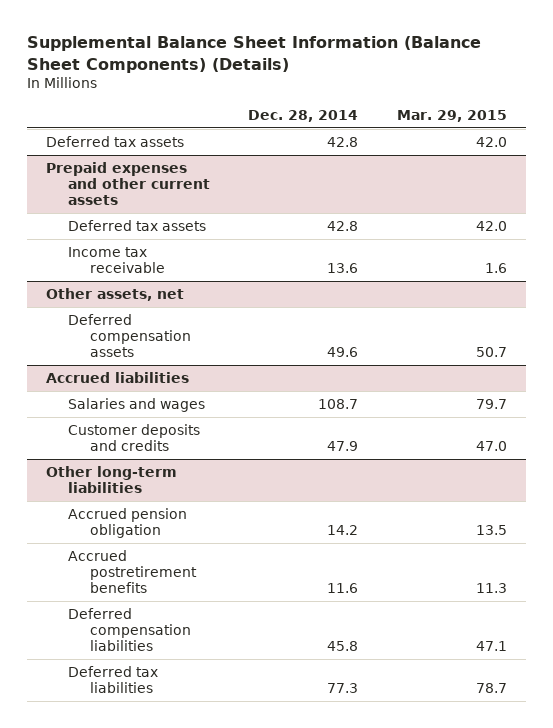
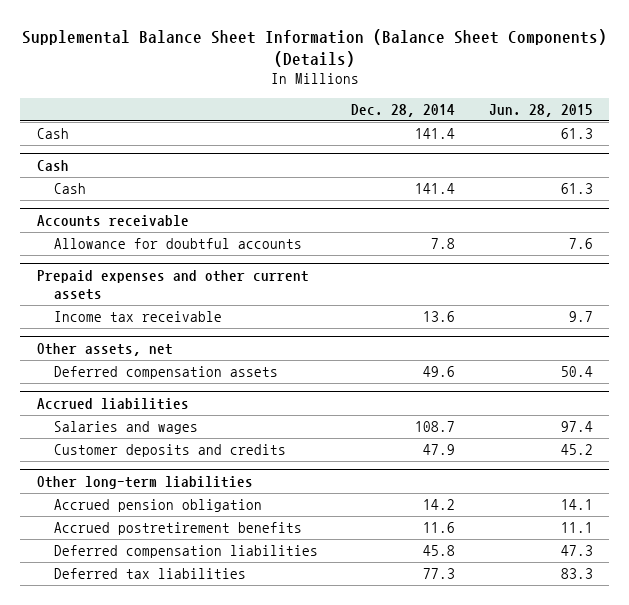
- | Dec. 28, 2014 | Mar. 29, 2015
+ | Dec. 28, 2014 | Jun. 28, 2015
- Deferred tax assets | 42.8 | 42.0
+ Cash | 141.4 | 61.3
+ Cash
+ Cash | 141.4 | 61.3
+ Accounts receivable
+ Allowance for doubtful accounts | 7.8 | 7.6
@ Prepaid expenses and other current assets
- Deferred tax assets | 42.8 | 42.0

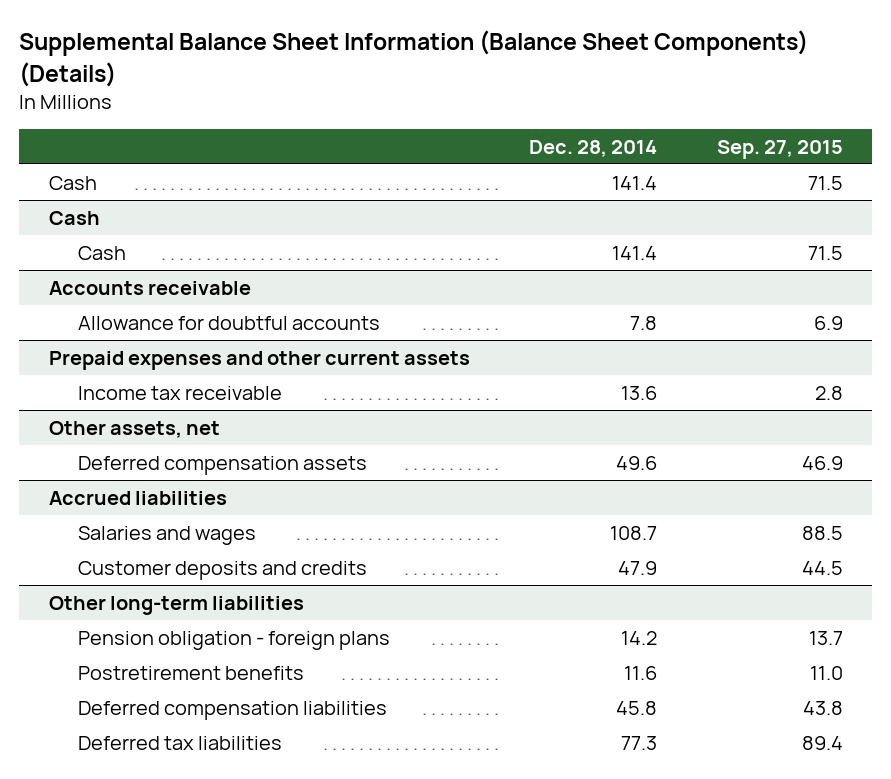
- | Dec. 28, 2014 | Jun. 28, 2015
+ | Dec. 28, 2014 | Sep. 27, 2015
@ Other long-term liabilities
- Accrued pension obligation | 14.2 | 14.1
- Accrued postretirement benefits | 11.6 | 11.1
+ Pension obligation - foreign plans | 14.2 | 13.7
+ Postretirement benefits | 11.6 | 11.0

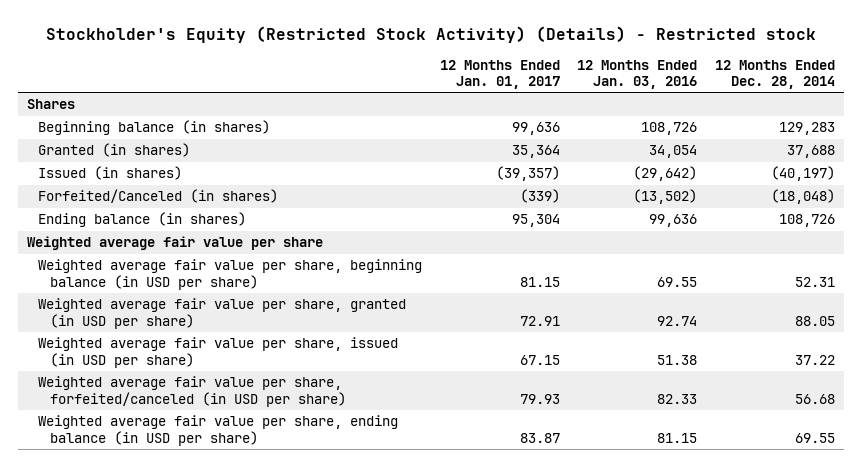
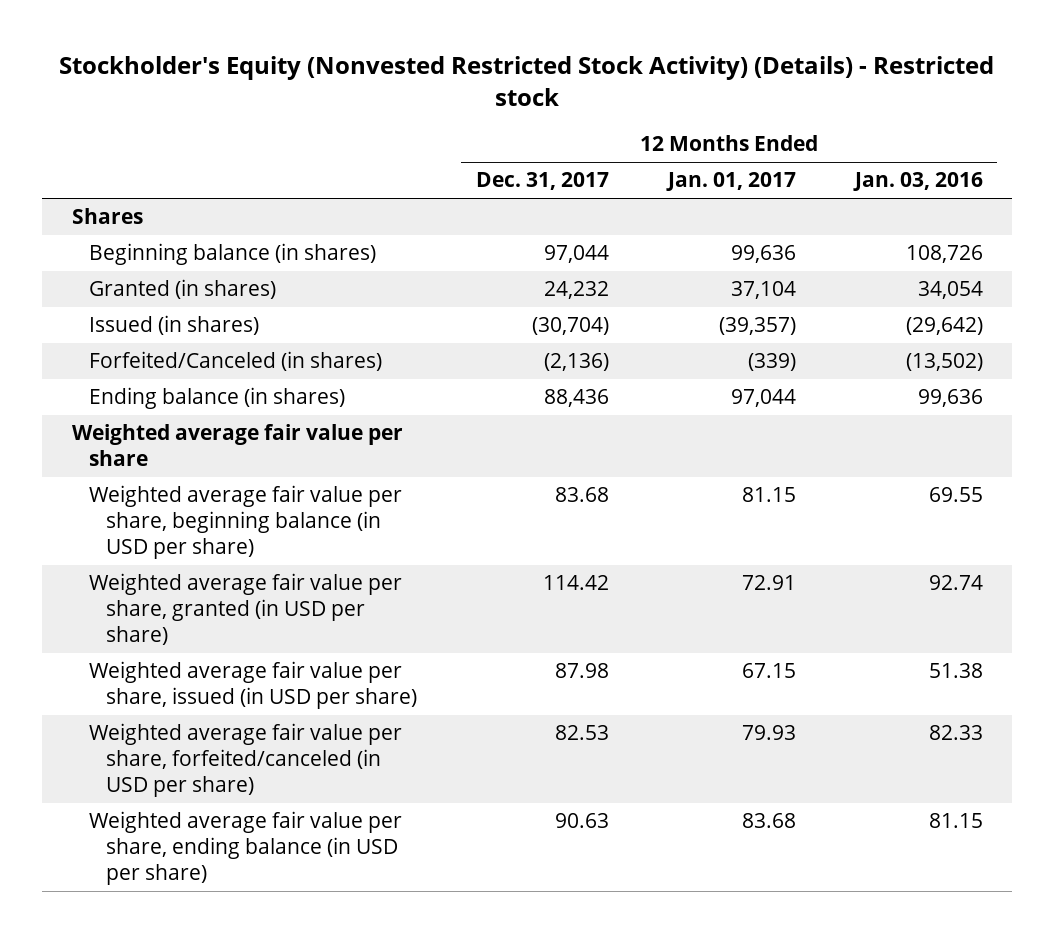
- Stockholder's Equity (Restricted Stock Activity) (Details) - Restricted stock
+ Stockholder's Equity (Nonvested Restricted Stock Activity) (Details) - Restricted stock
- | 12 Months Ended Jan. 01, 2017 | 12 Months Ended Jan. 03, 2016 | 12 Months Ended Dec. 28, 2014
+ | 12 Months Ended Dec. 31, 2017 | 12 Months Ended Jan. 01, 2017 | 12 Months Ended Jan. 03, 2016
- Granted (in shares) | 35,364 | 34,054 | 37,688
+ Granted (in shares) | 24,232 | 37,104 | 34,054
- Ending balance (in shares) | 95,304 | 99,636 | 108,726
+ Ending balance (in shares) | 88,436 | 97,044 | 99,636
- Weighted average fair value per share, ending balance (in USD per share) | 83.87 | 81.15 | 69.55
+ Weighted average fair value per share, ending balance (in USD per share) | 90.63 | 83.68 | 81.15

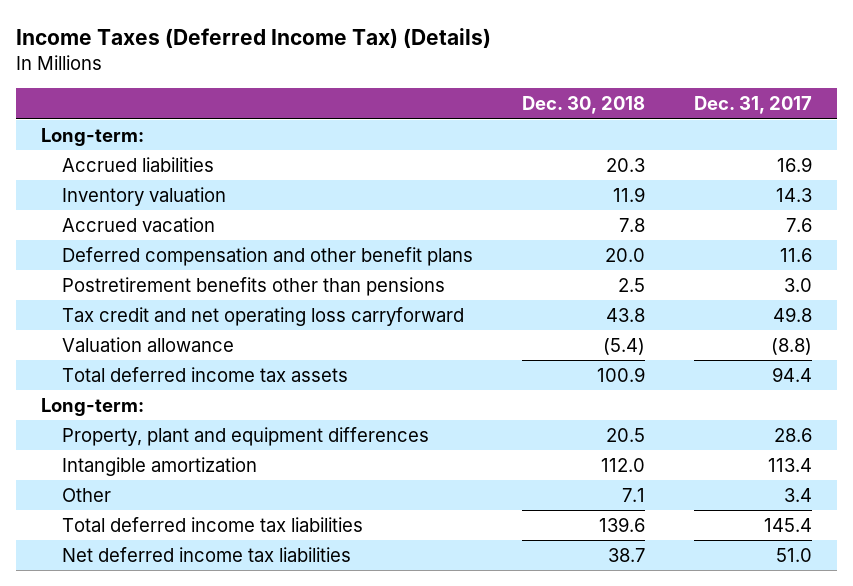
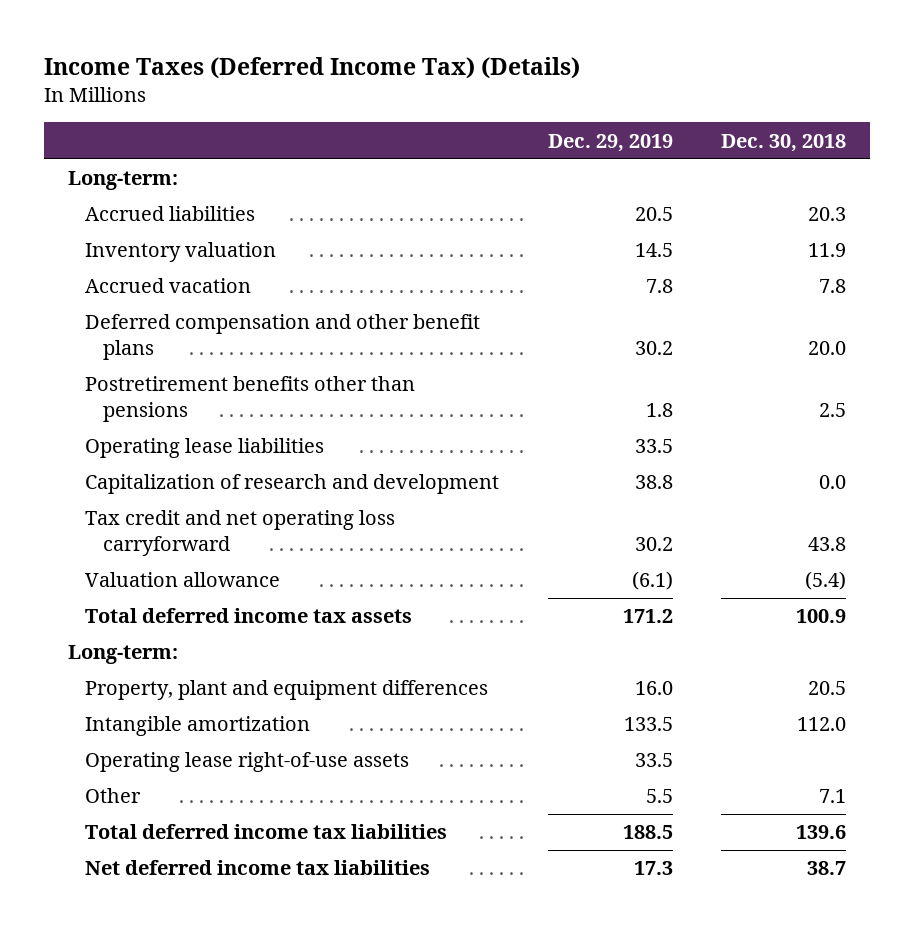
- | Dec. 30, 2018 | Dec. 31, 2017
+ | Dec. 29, 2019 | Dec. 30, 2018
+ Operating lease liabilities | 33.5 |
+ Capitalization of research and development | 38.8 | 0.0
+ Operating lease right-of-use assets | 33.5 |

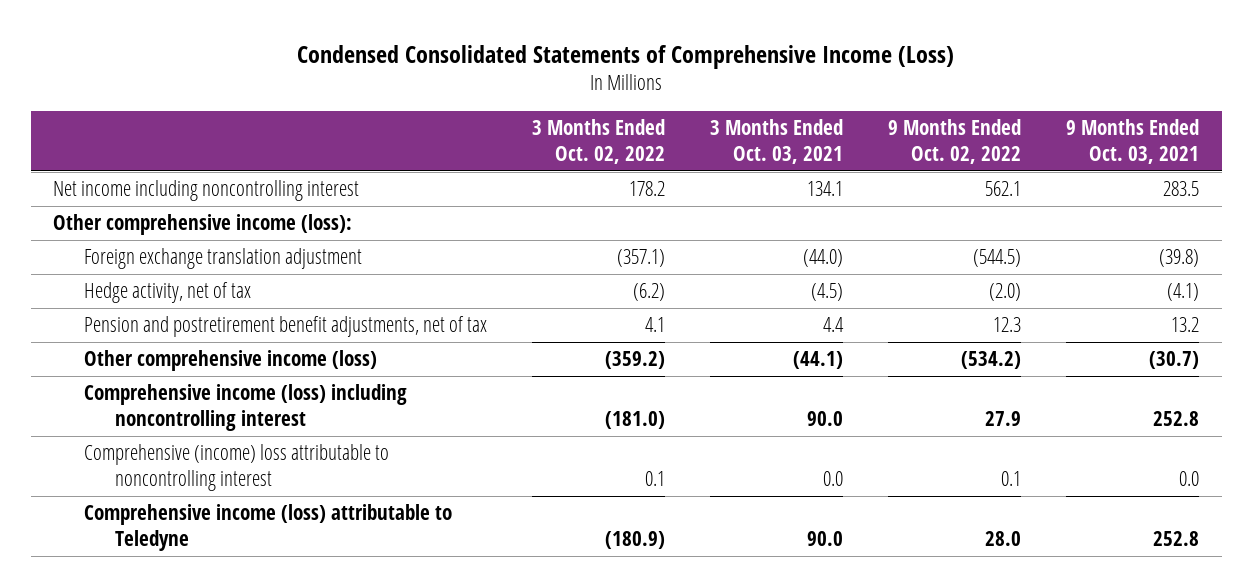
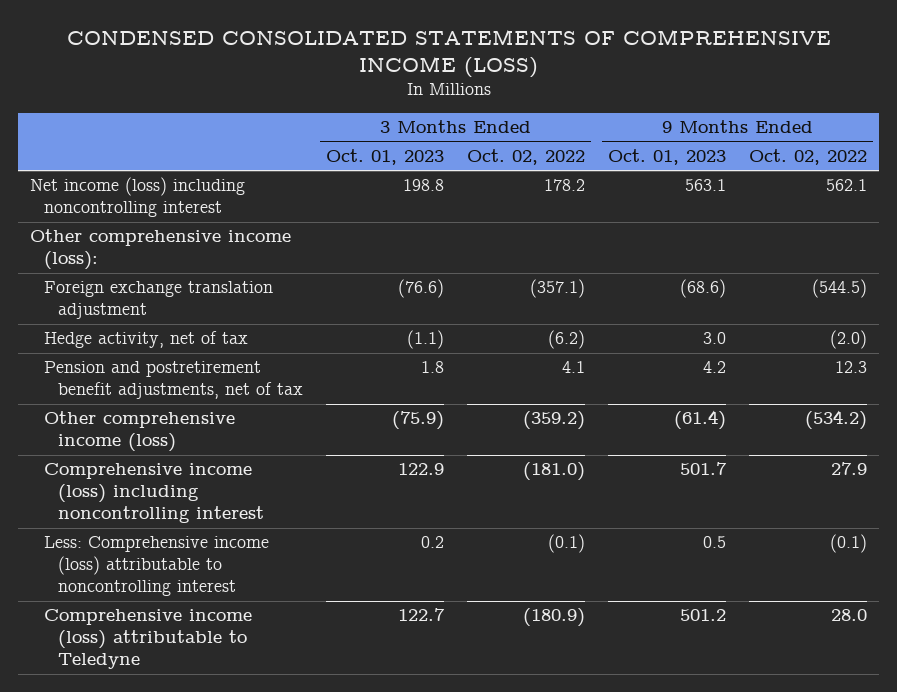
- Condensed Consolidated Statements of Comprehensive Income (Loss)
+ CONDENSED CONSOLIDATED STATEMENTS OF COMPREHENSIVE INCOME (LOSS)
- | 3 Months Ended Oct. 02, 2022 | 3 Months Ended Oct. 03, 2021 | 9 Months Ended Oct. 02, 2022 | 9 Months Ended Oct. 03, 2021
+ | 3 Months Ended Oct. 01, 2023 | 3 Months Ended Oct. 02, 2022 | 9 Months Ended Oct. 01, 2023 | 9 Months Ended Oct. 02, 2022
- Net income including noncontrolling interest | 178.2 | 134.1 | 562.1 | 283.5
+ Net income (loss) including noncontrolling interest | 198.8 | 178.2 | 563.1 | 562.1
- Comprehensive (income) loss attributable to noncontrolling interest | 0.1 | 0.0 | 0.1 | 0.0
+ Less: Comprehensive income (loss) attributable to noncontrolling interest | 0.2 | (0.1) | 0.5 | (0.1)

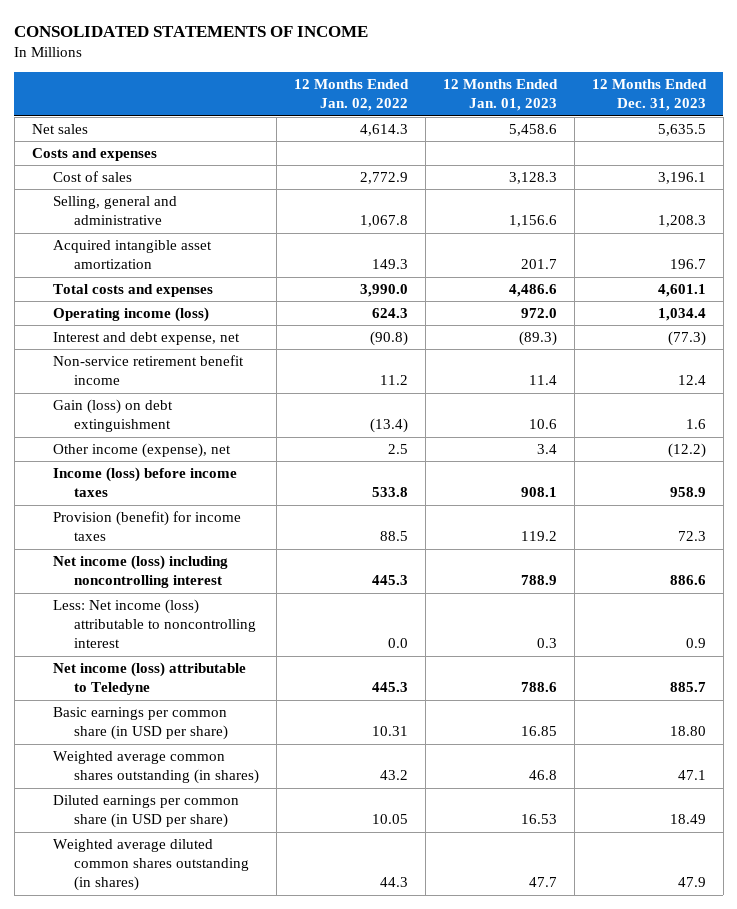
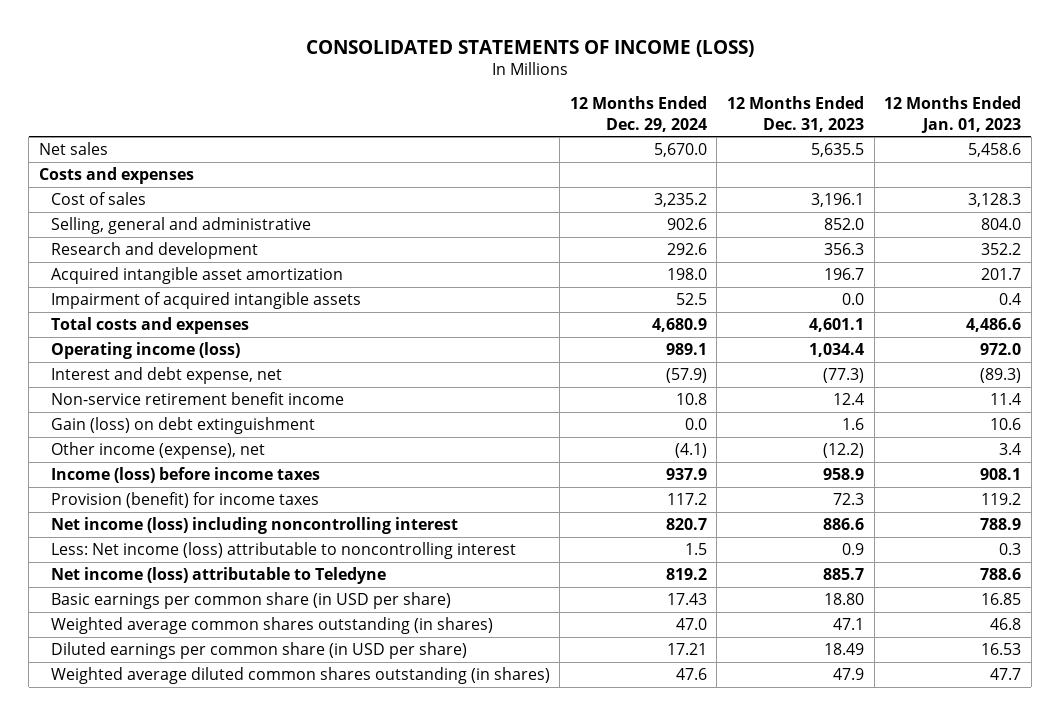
- CONSOLIDATED STATEMENTS OF INCOME
+ CONSOLIDATED STATEMENTS OF INCOME (LOSS)
- | 12 Months Ended Jan. 02, 2022 | 12 Months Ended Jan. 01, 2023 | 12 Months Ended Dec. 31, 2023
+ | 12 Months Ended Dec. 29, 2024 | 12 Months Ended Dec. 31, 2023 | 12 Months Ended Jan. 01, 2023
- Selling, general and administrative | 1,067.8 | 1,156.6 | 1,208.3
+ Selling, general and administrative | 902.6 | 852.0 | 804.0
+ Research and development | 292.6 | 356.3 | 352.2
+ Impairment of acquired intangible assets | 52.5 | 0.0 | 0.4

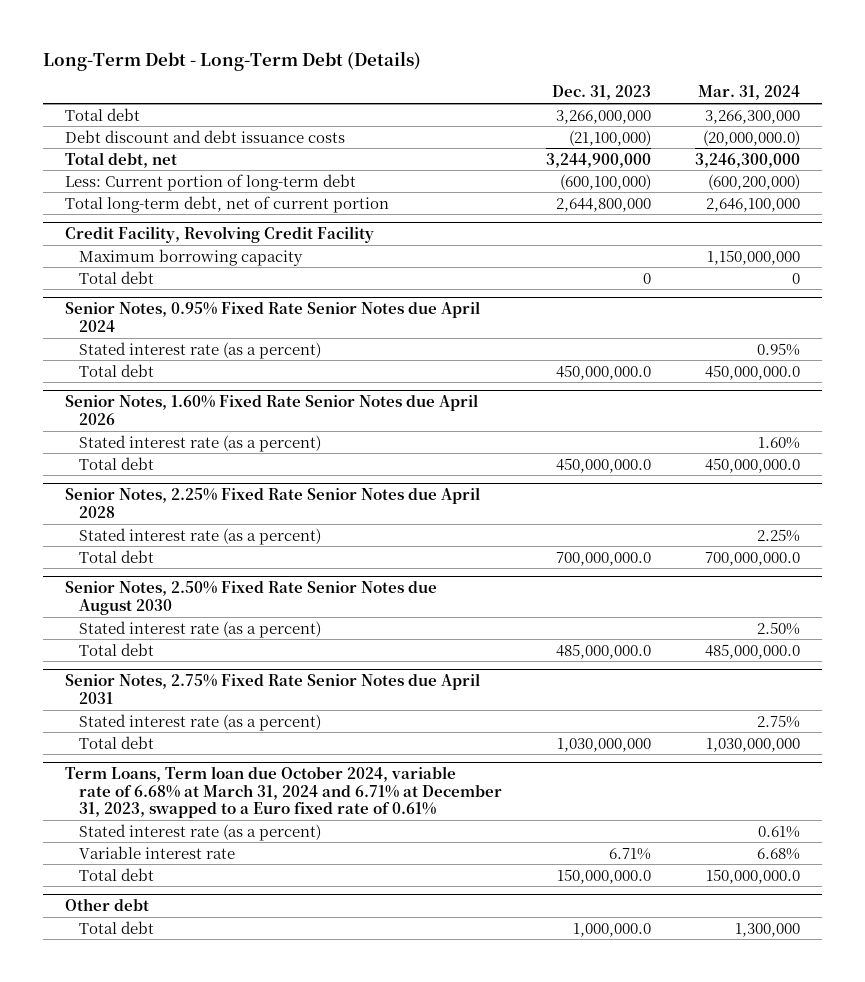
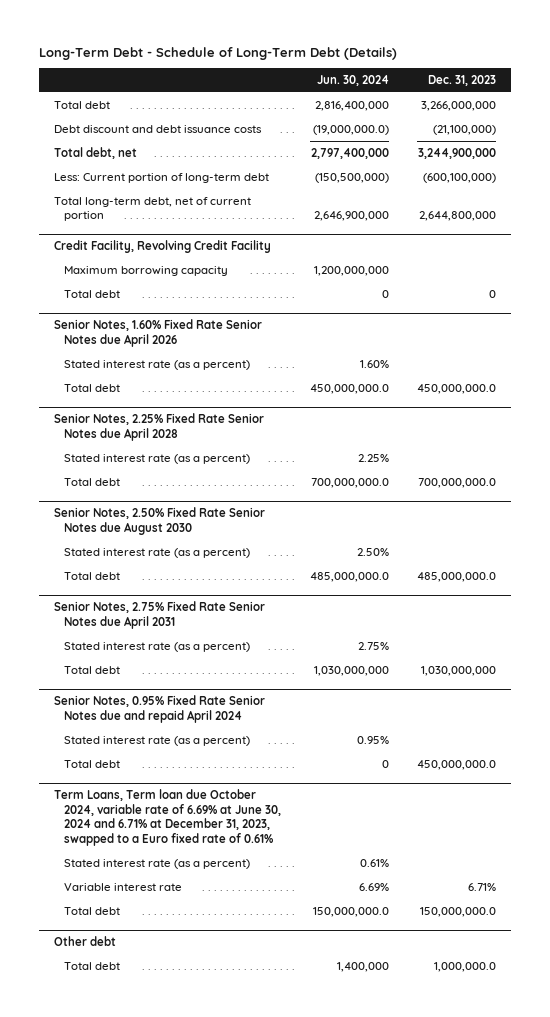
- Long-Term Debt - Long-Term Debt (Details)
+ Long-Term Debt - Schedule of Long-Term Debt (Details)
- | Dec. 31, 2023 | Mar. 31, 2024
+ | Jun. 30, 2024 | Dec. 31, 2023
- Senior Notes, 0.95% Fixed Rate Senior Notes due April 2024
- Stated interest rate (as a percent) | | 0.95%
- Total debt | 450,000,000.0 | 450,000,000.0
- Term Loans, Term loan due October 2024, variable rate of 6.68% at March 31, 2024 and 6.71% at December 31, 2023, swapped to a Euro fixed rate of 0.61%
+ Senior Notes, 0.95% Fixed Rate Senior Notes due and repaid April 2024
+ Total debt | 0 | 450,000,000.0
+ Term Loans, Term loan due October 2024, variable rate of 6.69% at June 30, 2024 and 6.71% at December 31, 2023, swapped to a Euro fixed rate of 0.61%
+ Stated interest rate (as a percent) | 0.61% |

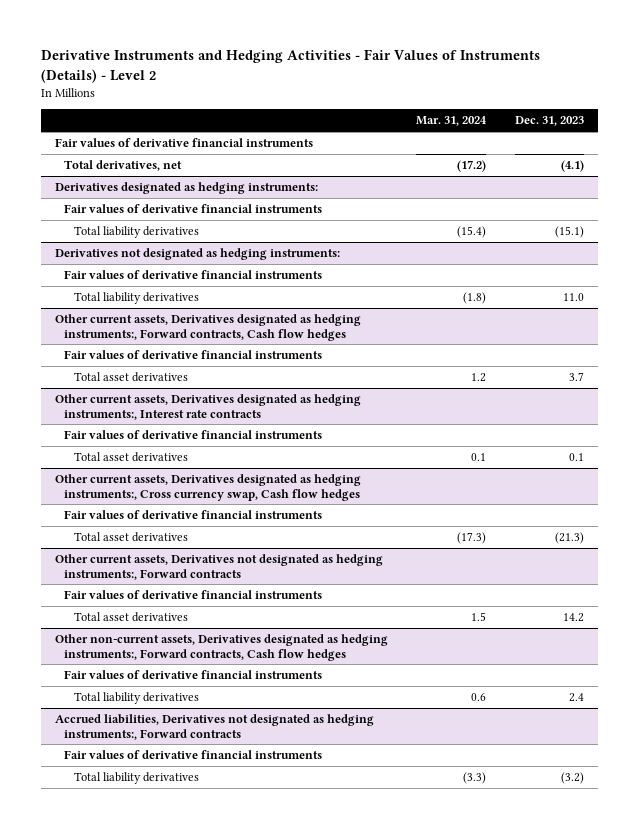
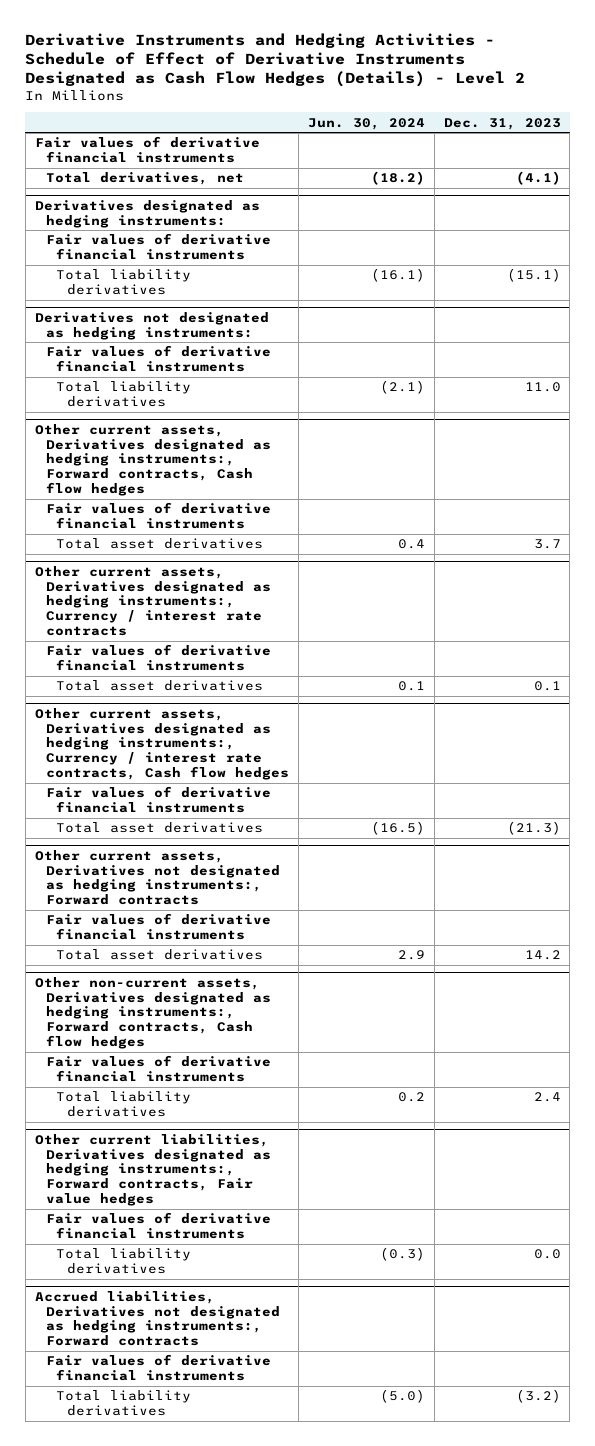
- Derivative Instruments and Hedging Activities - Fair Values of Instruments (Details) - Level 2
+ Derivative Instruments and Hedging Activities - Schedule of Effect of Derivative Instruments Designated as Cash Flow Hedges (Details) - Level 2
- | Mar. 31, 2024 | Dec. 31, 2023
+ | Jun. 30, 2024 | Dec. 31, 2023
- Other current assets, Derivatives designated as hedging instruments:, Interest rate contracts
+ Other current assets, Derivatives designated as hedging instruments:, Currency / interest rate contracts
- Other current assets, Derivatives designated as hedging instruments:, Cross currency swap, Cash flow hedges
+ Other current assets, Derivatives designated as hedging instruments:, Currency / interest rate contracts, Cash flow hedges
+ Other current liabilities, Derivatives designated as hedging instruments:, Forward contracts, Fair value hedges
+ Fair values of derivative financial instruments
+ Total liability derivatives | (0.3) | 0.0

